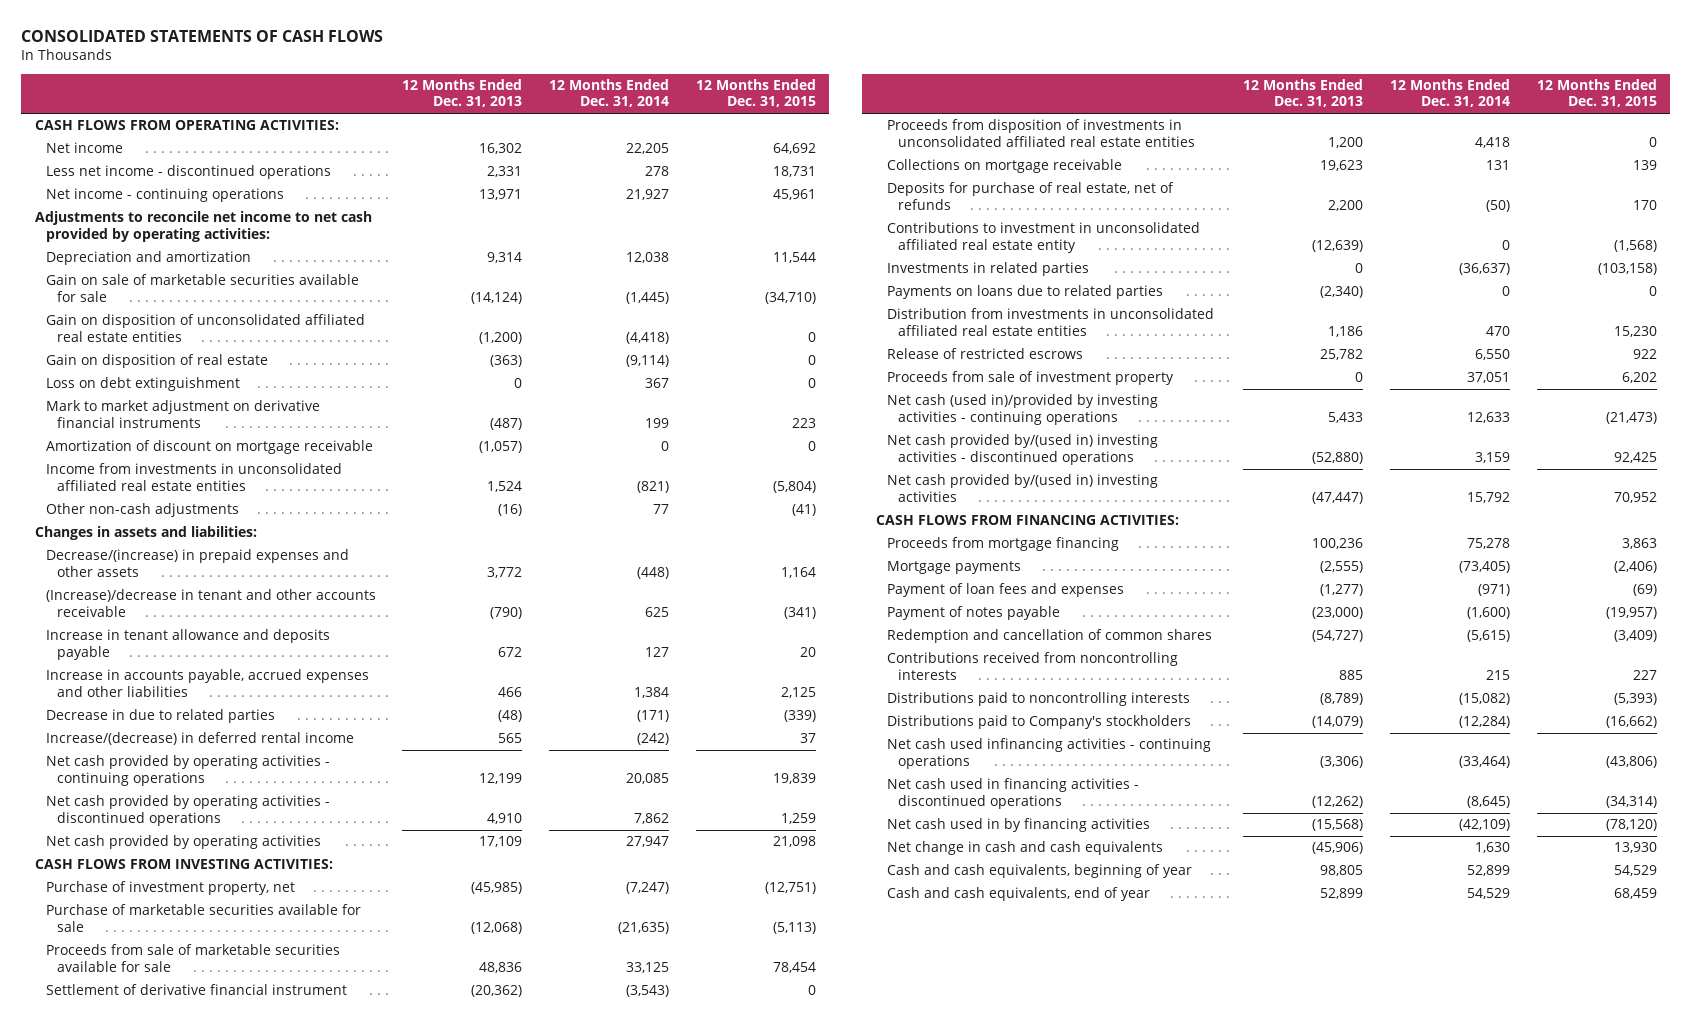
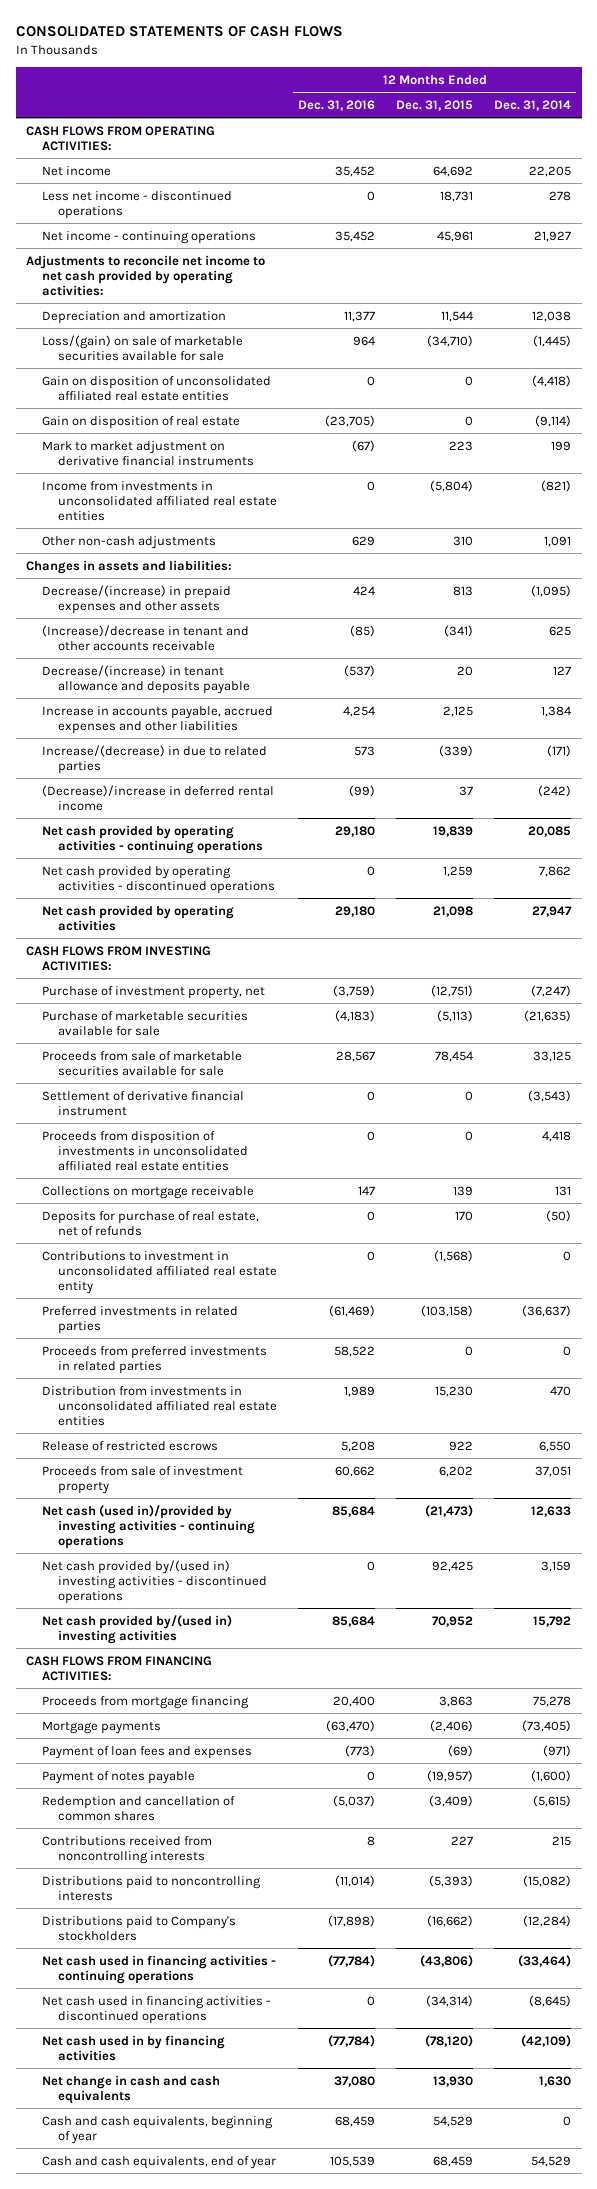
- | 12 Months Ended Dec. 31, 2013 | 12 Months Ended Dec. 31, 2014 | 12 Months Ended Dec. 31, 2015
+ | 12 Months Ended Dec. 31, 2016 | 12 Months Ended Dec. 31, 2015 | 12 Months Ended Dec. 31, 2014
- Gain on sale of marketable securities available for sale | (14,124) | (1,445) | (34,710)
+ Loss/(gain) on sale of marketable securities available for sale | 964 | (34,710) | (1,445)
- Loss on debt extinguishment | 0 | 367 | 0
- Amortization of discount on mortgage receivable | (1,057) | 0 | 0
- Other non-cash adjustments | (16) | 77 | (41)
+ Other non-cash adjustments | 629 | 310 | 1,091
- Decrease/(increase) in prepaid expenses and other assets | 3,772 | (448) | 1,164
+ Decrease/(increase) in prepaid expenses and other assets | 424 | 813 | (1,095)
- Increase in tenant allowance and deposits payable | 672 | 127 | 20
+ Decrease/(increase) in tenant allowance and deposits payable | (537) | 20 | 127
- Decrease in due to related parties | (48) | (171) | (339)
- Increase/(decrease) in deferred rental income | 565 | (242) | 37
+ Increase/(decrease) in due to related parties | 573 | (339) | (171)
+ (Decrease)/increase in deferred rental income | (99) | 37 | (242)
- Investments in related parties | 0 | (36,637) | (103,158)
- Payments on loans due to related parties | (2,340) | 0 | 0
+ Preferred investments in related parties | (61,469) | (103,158) | (36,637)
+ Proceeds from preferred investments in related parties | 58,522 | 0 | 0
- Net cash used infinancing activities - continuing operations | (3,306) | (33,464) | (43,806)
+ Net cash used in financing activities - continuing operations | (77,784) | (43,806) | (33,464)
- Cash and cash equivalents, beginning of year | 98,805 | 52,899 | 54,529
+ Cash and cash equivalents, beginning of year | 68,459 | 54,529 | 0

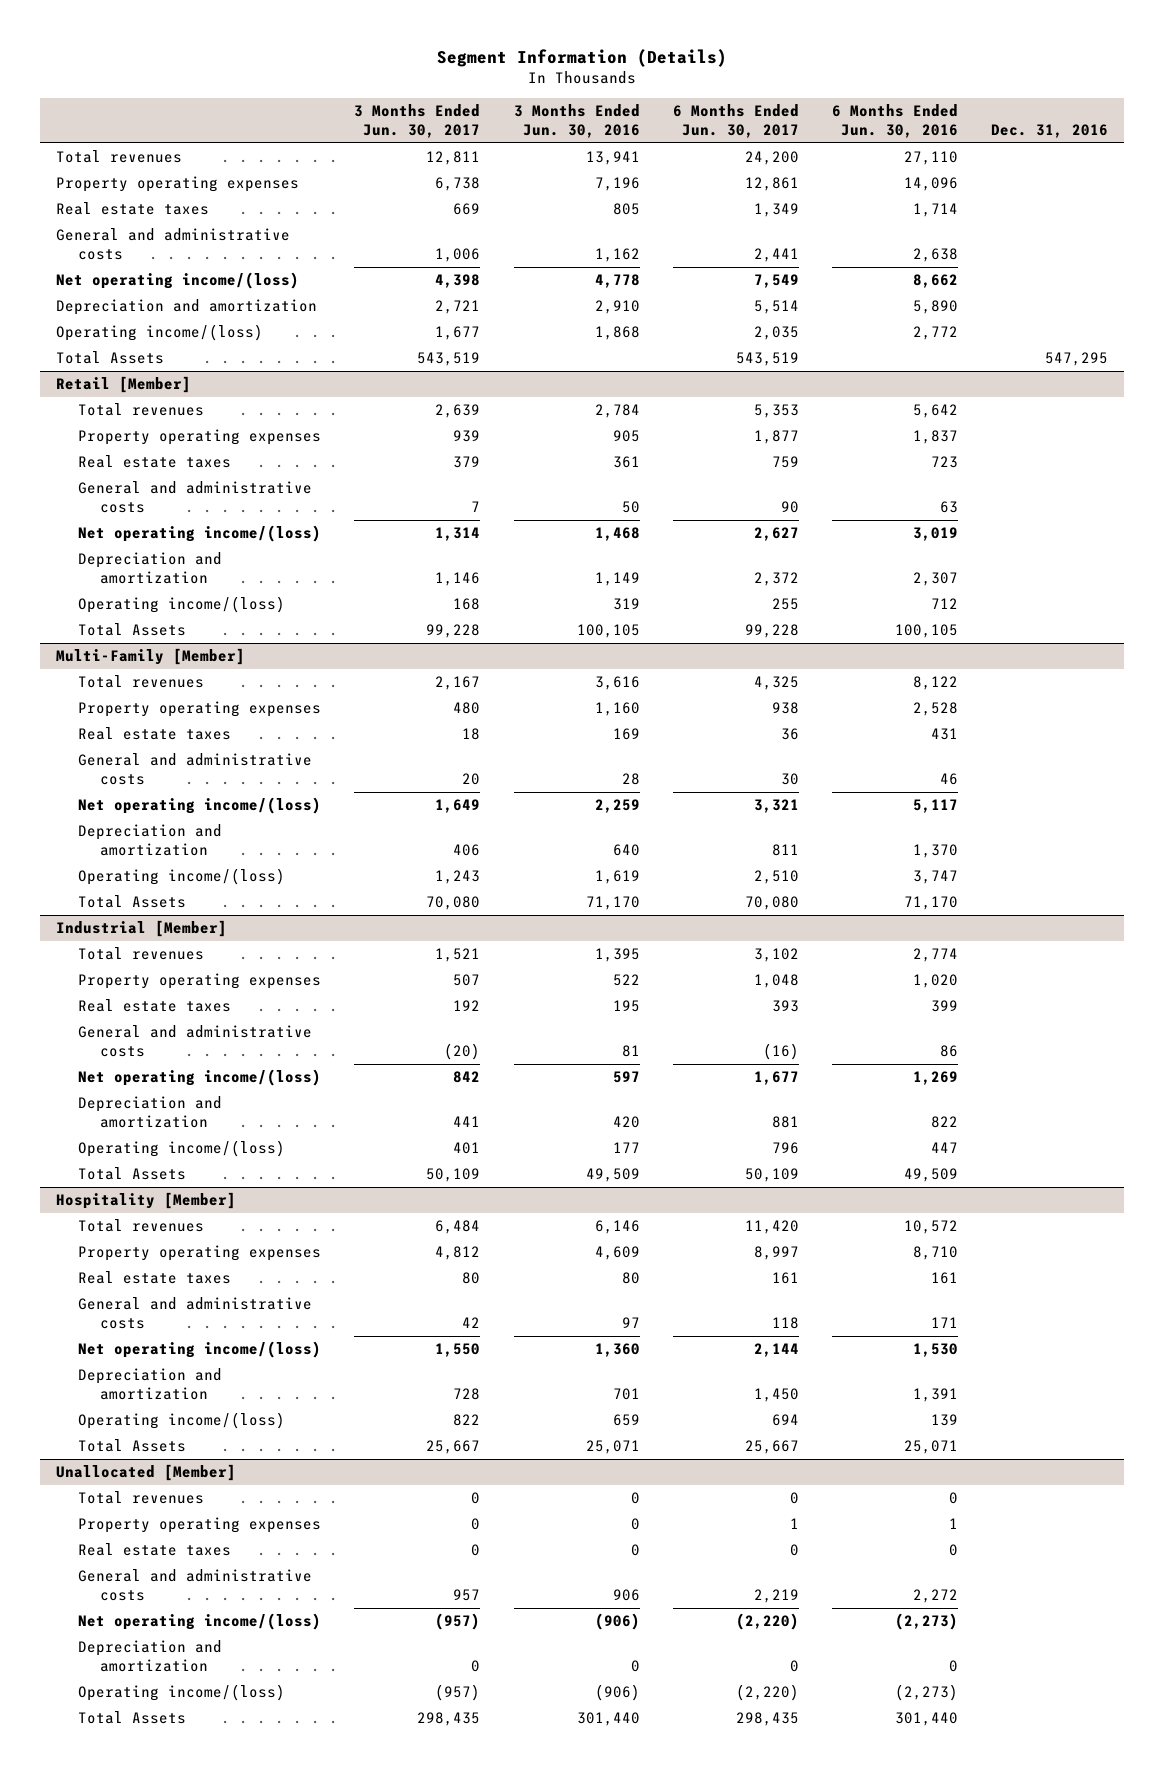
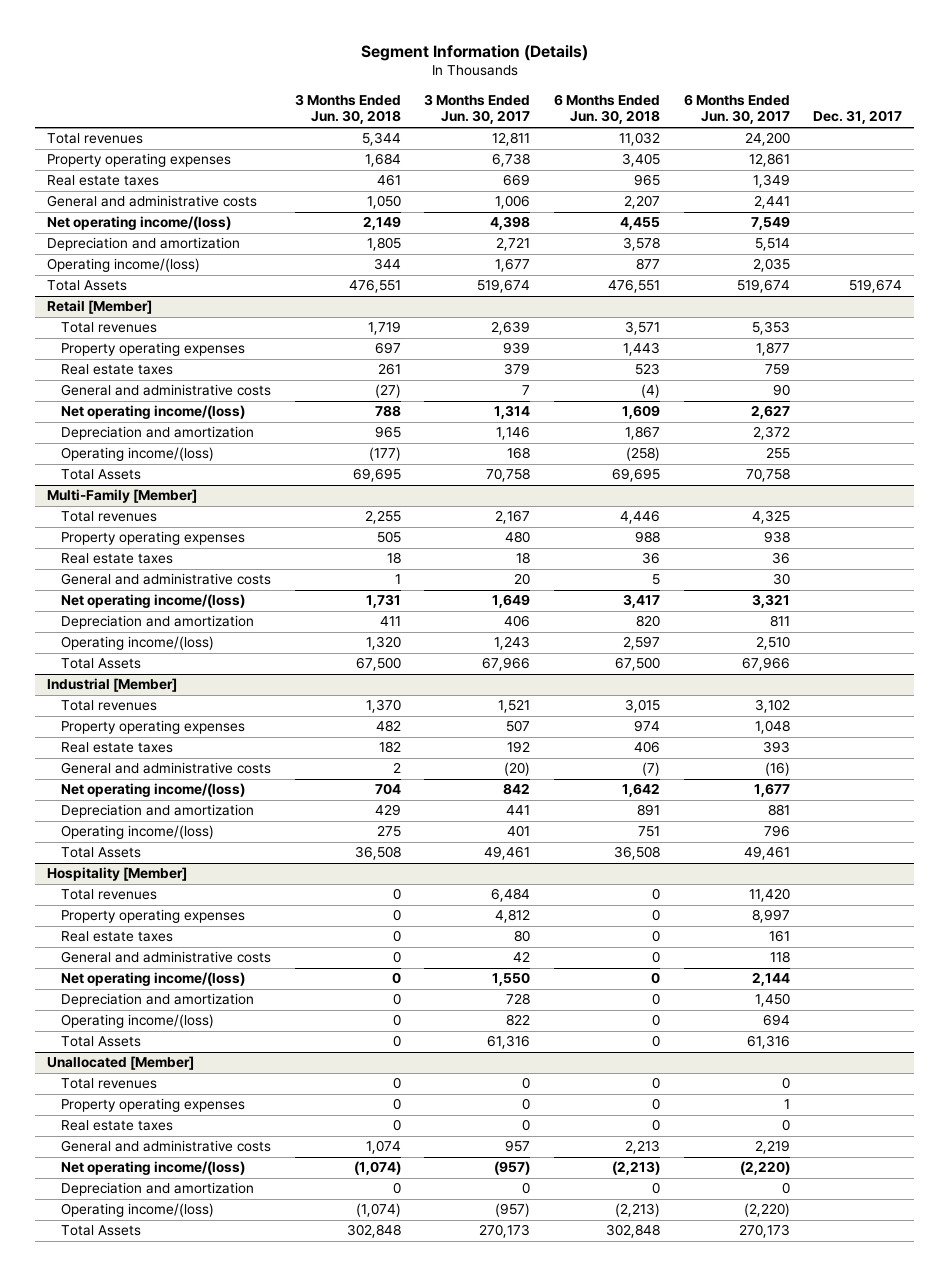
- | 3 Months Ended Jun. 30, 2017 | 3 Months Ended Jun. 30, 2016 | 6 Months Ended Jun. 30, 2017 | 6 Months Ended Jun. 30, 2016 | Dec. 31, 2016
+ | 3 Months Ended Jun. 30, 2018 | 3 Months Ended Jun. 30, 2017 | 6 Months Ended Jun. 30, 2018 | 6 Months Ended Jun. 30, 2017 | Dec. 31, 2017
- Total Assets | 543,519 | | 543,519 | | 547,295
+ Total Assets | 476,551 | 519,674 | 476,551 | 519,674 | 519,674
@ Retail [Member]
- Total Assets | 99,228 | 100,105 | 99,228 | 100,105 |
+ Total Assets | 69,695 | 70,758 | 69,695 | 70,758 |
@ Multi-Family [Member]
- Total Assets | 70,080 | 71,170 | 70,080 | 71,170 |
+ Total Assets | 67,500 | 67,966 | 67,500 | 67,966 |
@ Industrial [Member]
- Total Assets | 50,109 | 49,509 | 50,109 | 49,509 |
+ Total Assets | 36,508 | 49,461 | 36,508 | 49,461 |
@ Hospitality [Member]
- Total Assets | 25,667 | 25,071 | 25,667 | 25,071 |
+ Total Assets | 0 | 61,316 | 0 | 61,316 |
@ Unallocated [Member]
- Total Assets | 298,435 | 301,440 | 298,435 | 301,440 |
+ Total Assets | 302,848 | 270,173 | 302,848 | 270,173 |

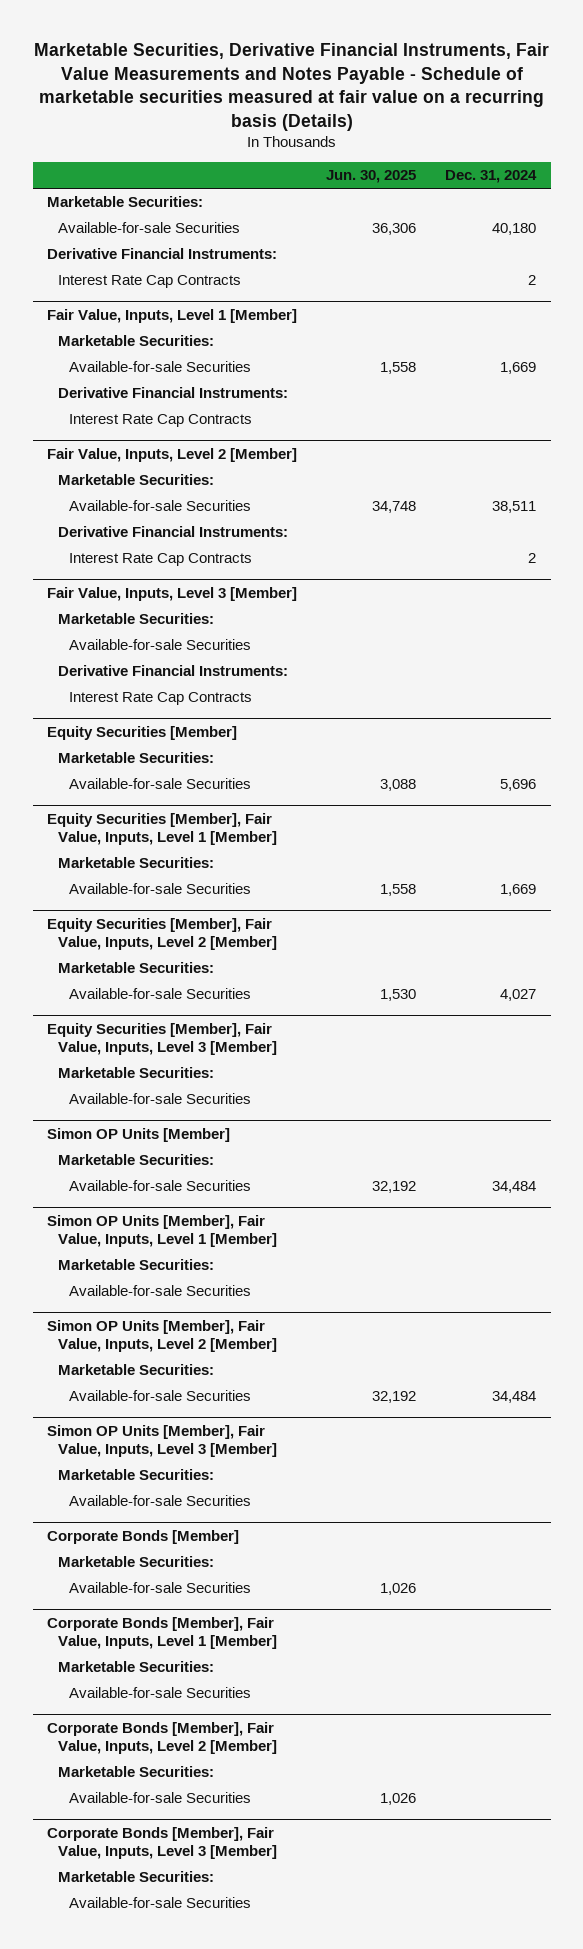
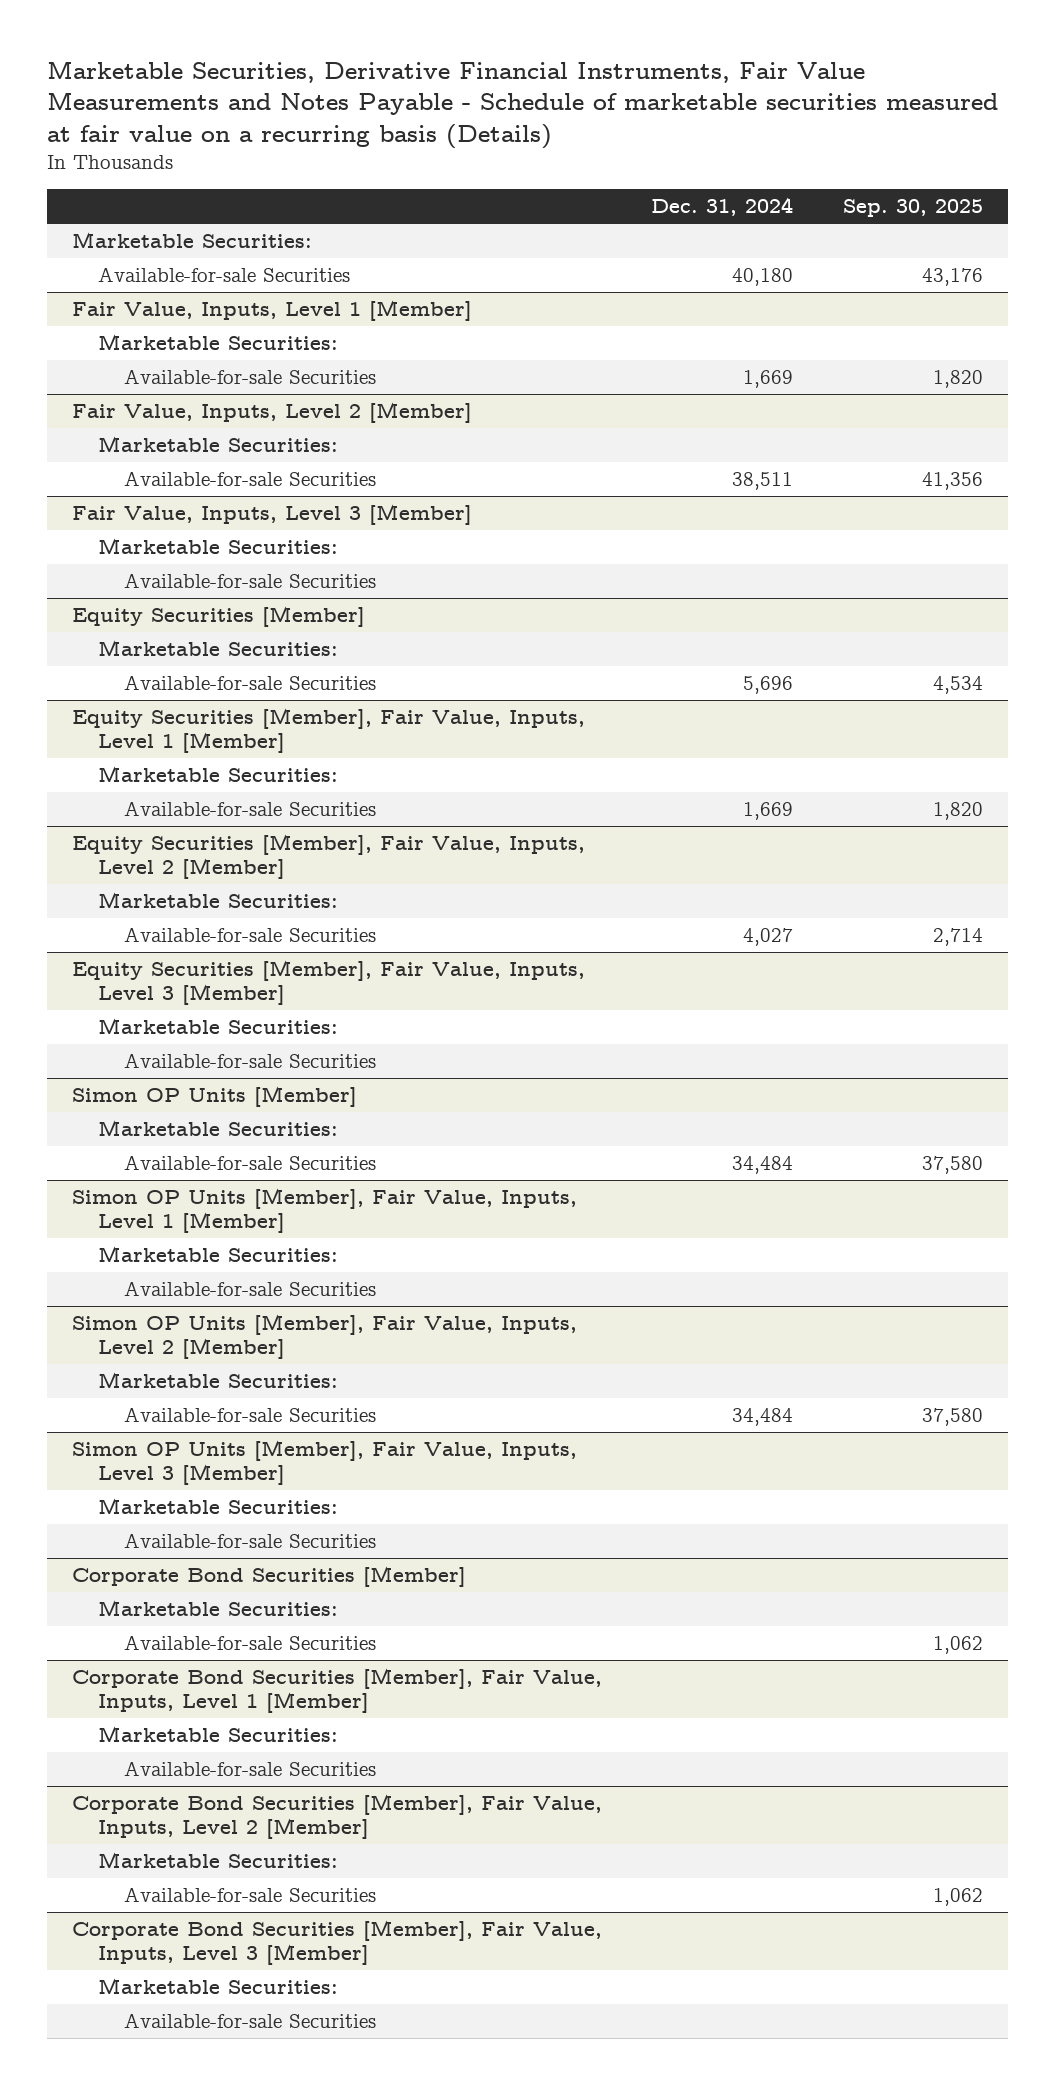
- | Jun. 30, 2025 | Dec. 31, 2024
+ | Dec. 31, 2024 | Sep. 30, 2025
- Derivative Financial Instruments:
- Interest Rate Cap Contracts | | 2
@ Fair Value, Inputs, Level 1 [Member]
- Derivative Financial Instruments:
- Interest Rate Cap Contracts
@ Fair Value, Inputs, Level 2 [Member]
- Derivative Financial Instruments:
- Interest Rate Cap Contracts | | 2
@ Fair Value, Inputs, Level 3 [Member]
- Derivative Financial Instruments:
- Interest Rate Cap Contracts
- Corporate Bonds [Member]
+ Corporate Bond Securities [Member]
- Corporate Bonds [Member], Fair Value, Inputs, Level 1 [Member]
+ Corporate Bond Securities [Member], Fair Value, Inputs, Level 1 [Member]
- Corporate Bonds [Member], Fair Value, Inputs, Level 2 [Member]
+ Corporate Bond Securities [Member], Fair Value, Inputs, Level 2 [Member]
- Corporate Bonds [Member], Fair Value, Inputs, Level 3 [Member]
+ Corporate Bond Securities [Member], Fair Value, Inputs, Level 3 [Member]

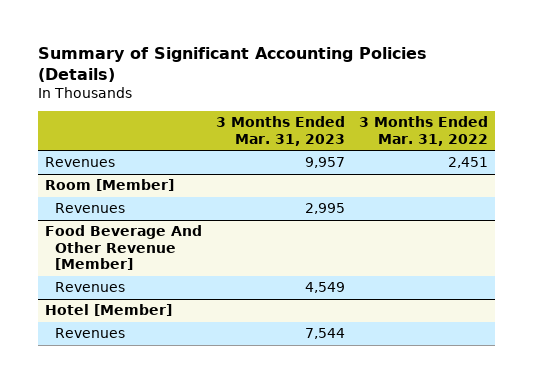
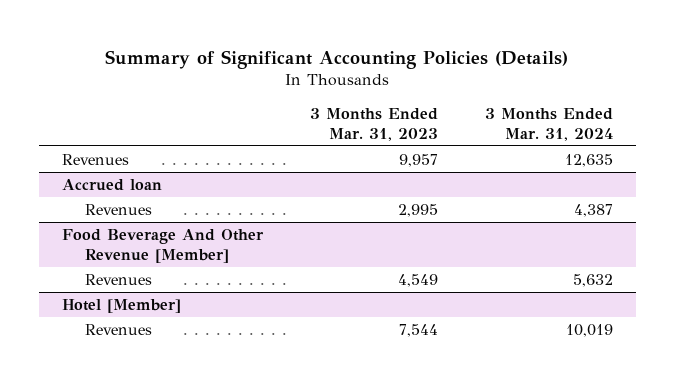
- | 3 Months Ended Mar. 31, 2023 | 3 Months Ended Mar. 31, 2022
+ | 3 Months Ended Mar. 31, 2023 | 3 Months Ended Mar. 31, 2024
- Room [Member]
+ Accrued loan

